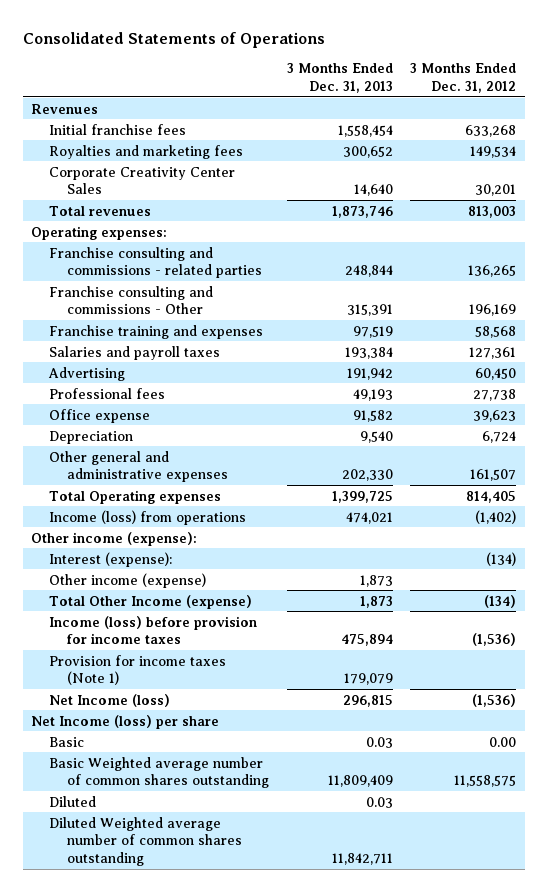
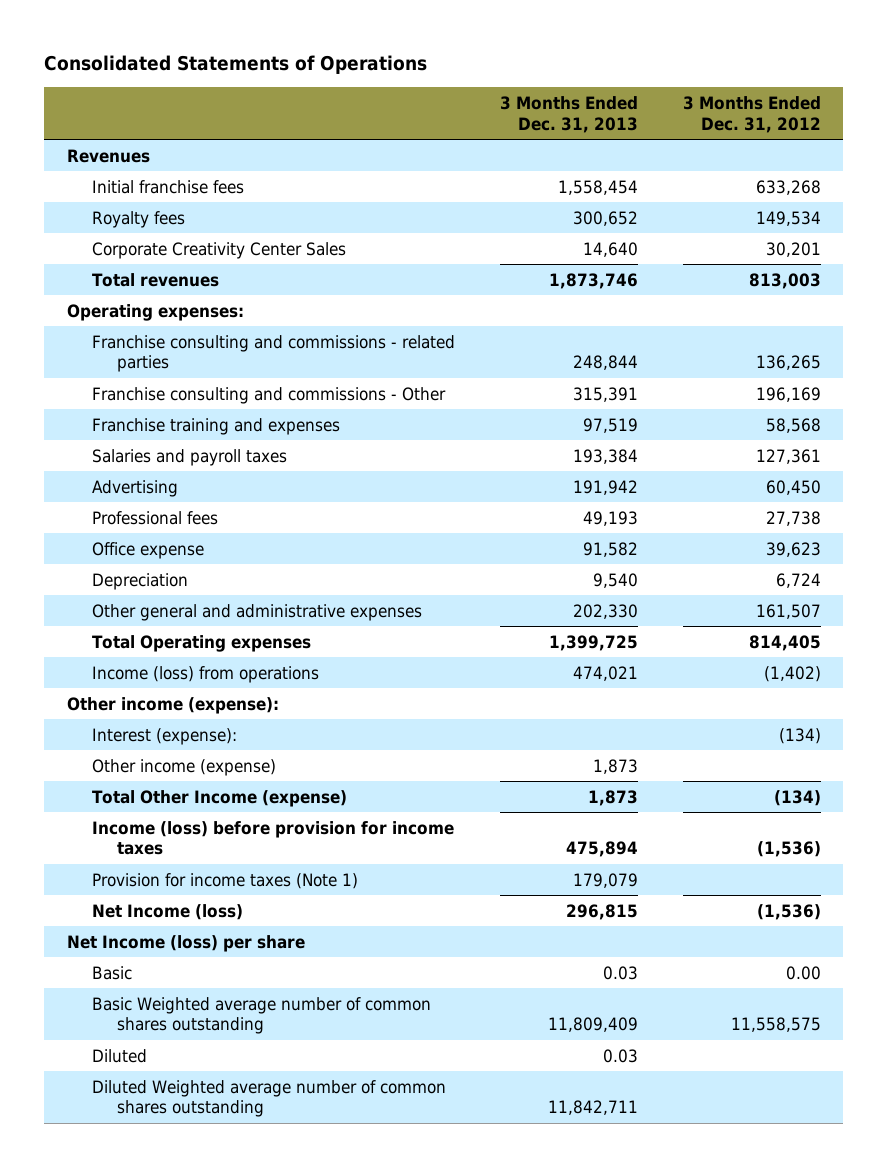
- Royalties and marketing fees | 300,652 | 149,534
+ Royalty fees | 300,652 | 149,534

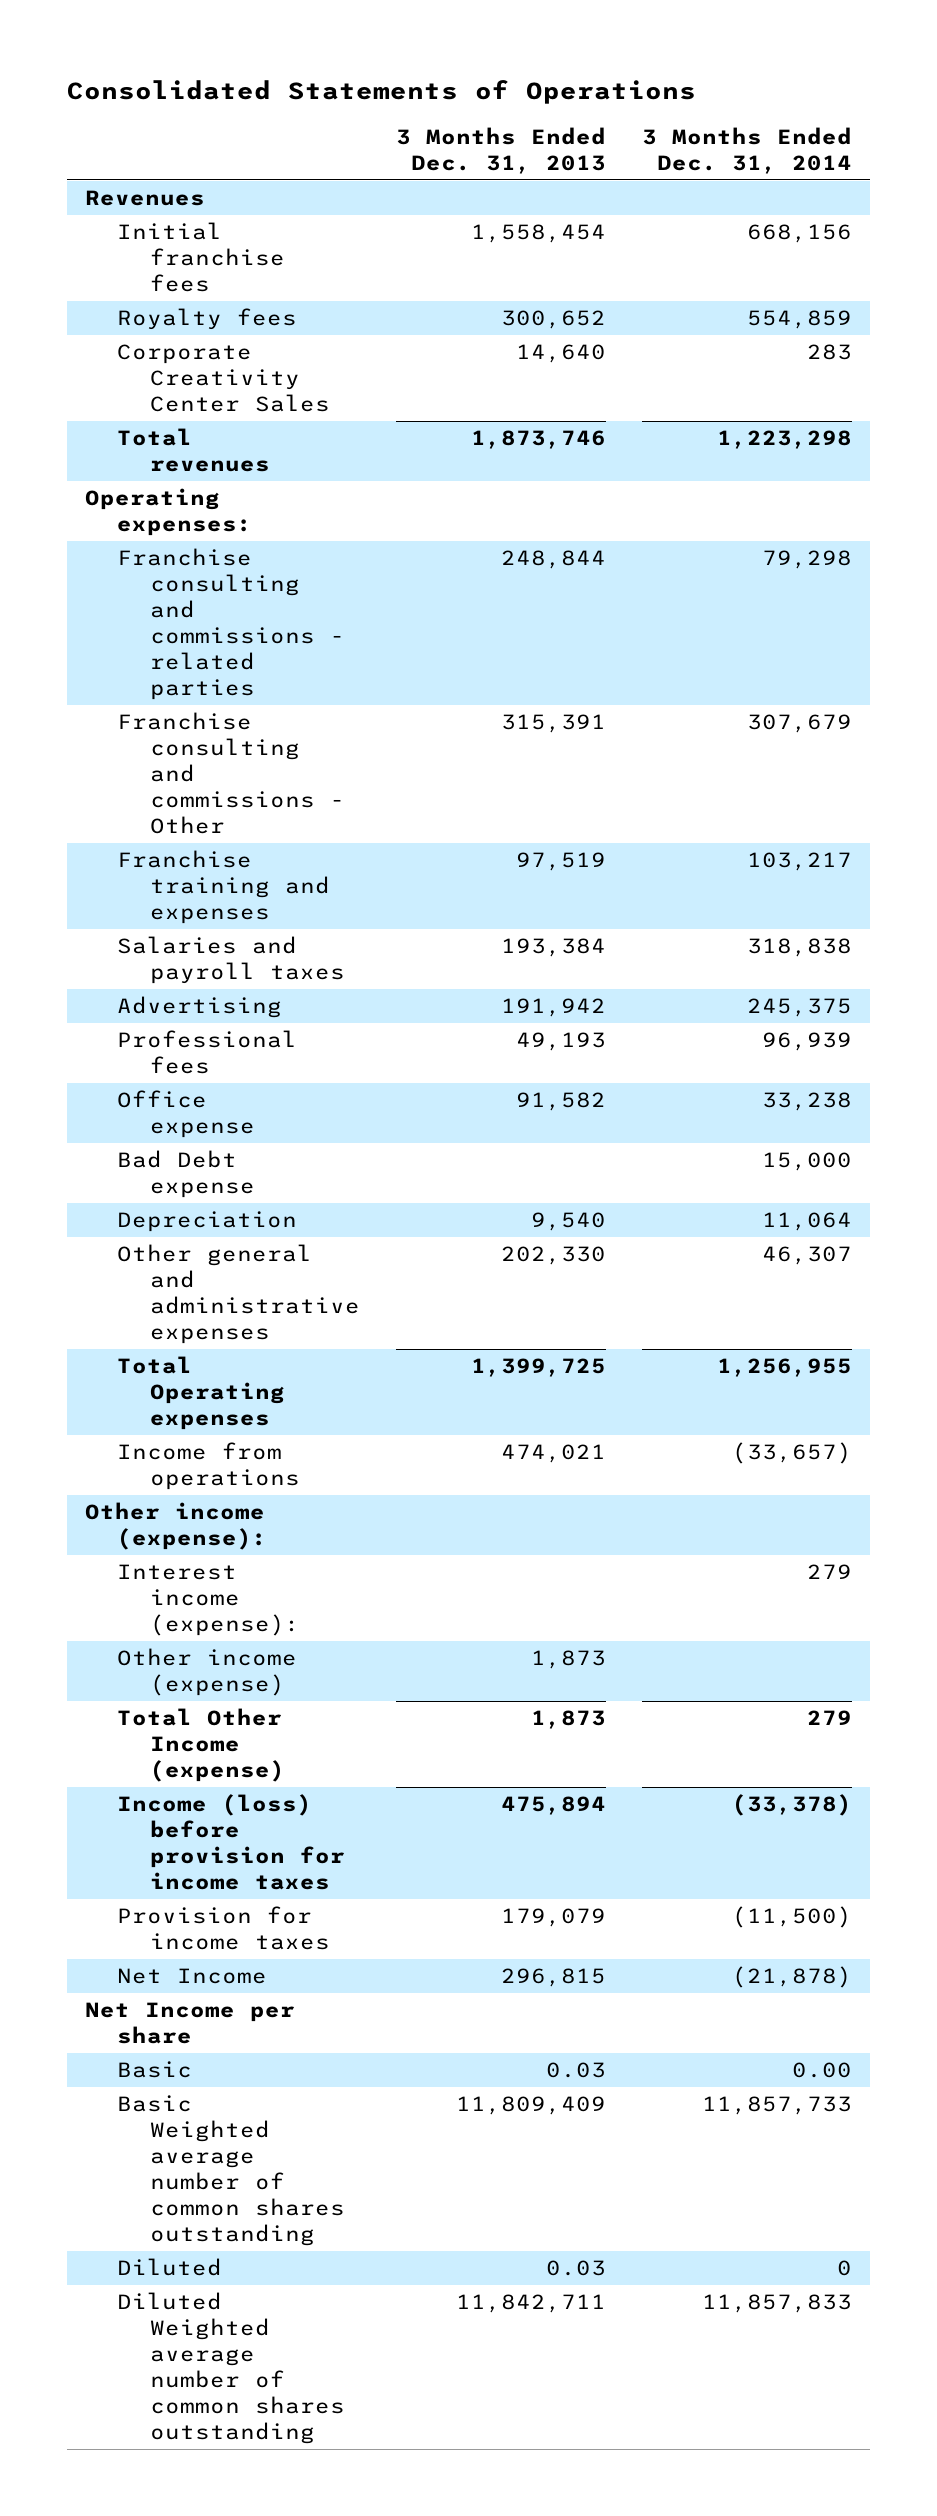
- | 3 Months Ended Dec. 31, 2013 | 3 Months Ended Dec. 31, 2012
+ | 3 Months Ended Dec. 31, 2013 | 3 Months Ended Dec. 31, 2014
+ Bad Debt expense | | 15,000
- Income (loss) from operations | 474,021 | (1,402)
+ Income from operations | 474,021 | (33,657)
- Interest (expense): | | (134)
+ Interest income (expense): | | 279
- Provision for income taxes (Note 1) | 179,079 |
- Net Income (loss) | 296,815 | (1,536)
- Net Income (loss) per share
+ Provision for income taxes | 179,079 | (11,500)
+ Net Income | 296,815 | (21,878)
+ Net Income per share

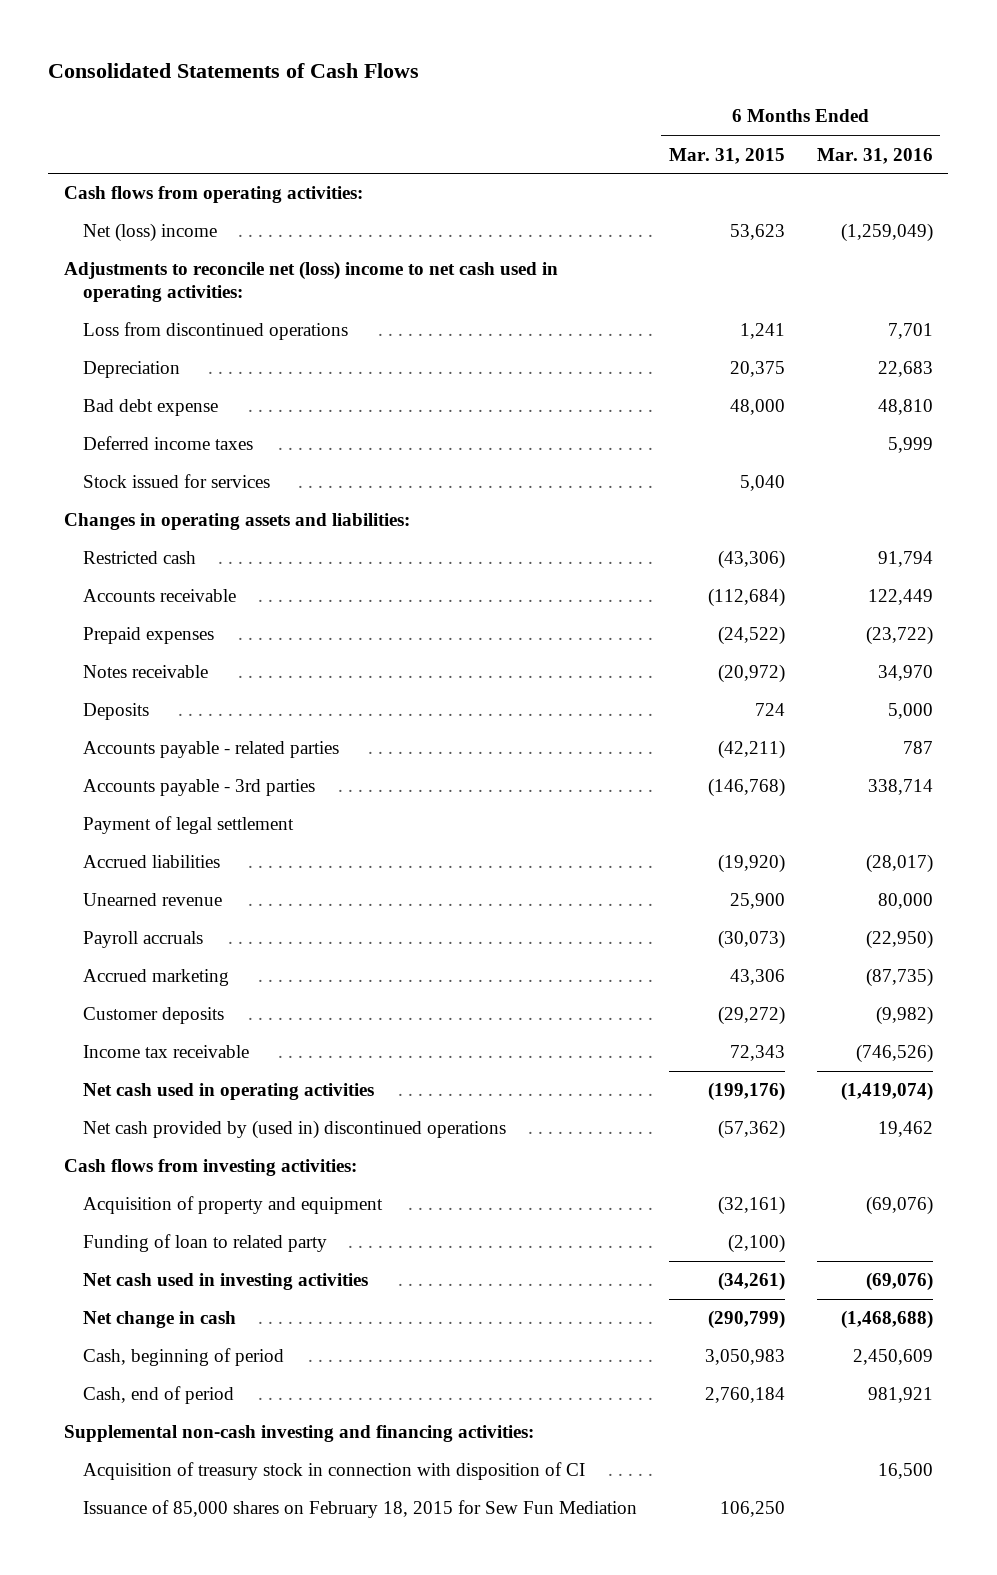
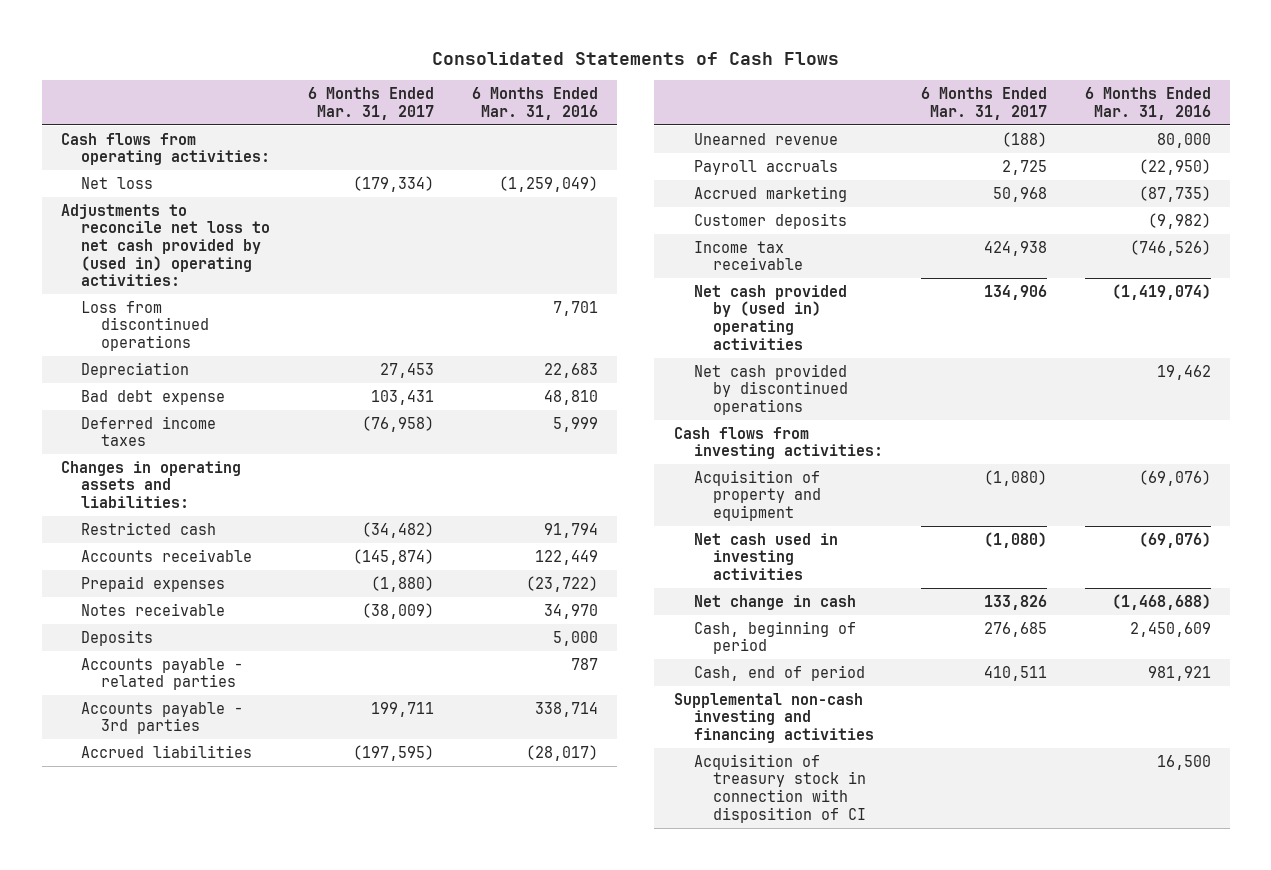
- | 6 Months Ended Mar. 31, 2015 | 6 Months Ended Mar. 31, 2016
+ | 6 Months Ended Mar. 31, 2017 | 6 Months Ended Mar. 31, 2016
- Net (loss) income | 53,623 | (1,259,049)
- Adjustments to reconcile net (loss) income to net cash used in operating activities:
+ Net loss | (179,334) | (1,259,049)
+ Adjustments to reconcile net loss to net cash provided by (used in) operating activities:
- Stock issued for services | 5,040 |
- Payment of legal settlement
- Net cash used in operating activities | (199,176) | (1,419,074)
- Net cash provided by (used in) discontinued operations | (57,362) | 19,462
+ Net cash provided by (used in) operating activities | 134,906 | (1,419,074)
+ Net cash provided by discontinued operations | | 19,462
- Funding of loan to related party | (2,100) |
- Supplemental non-cash investing and financing activities:
+ Supplemental non-cash investing and financing activities
- Issuance of 85,000 shares on February 18, 2015 for Sew Fun Mediation | 106,250 |

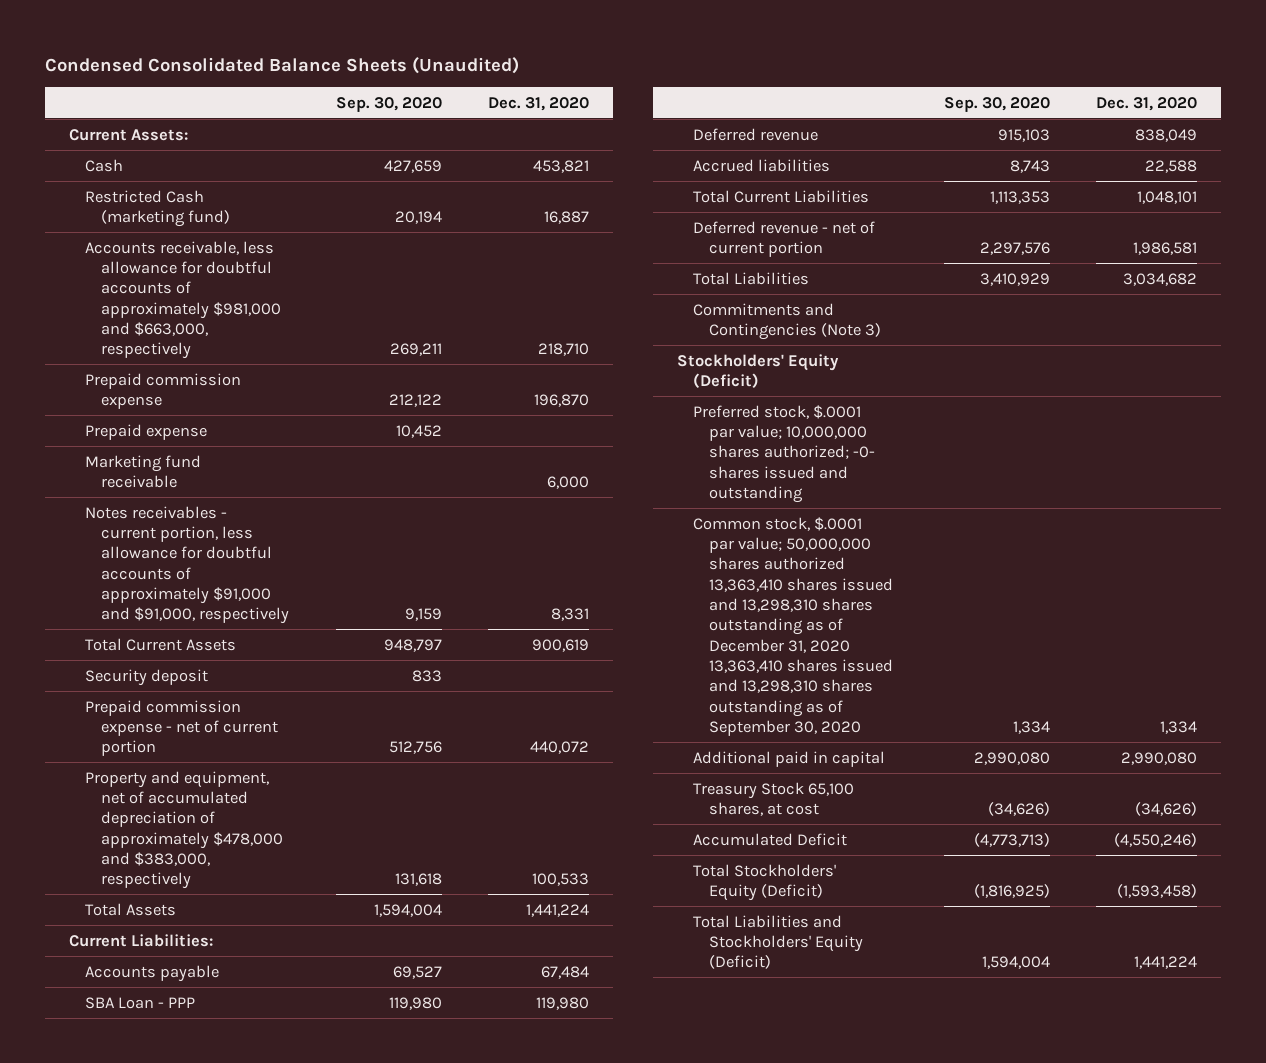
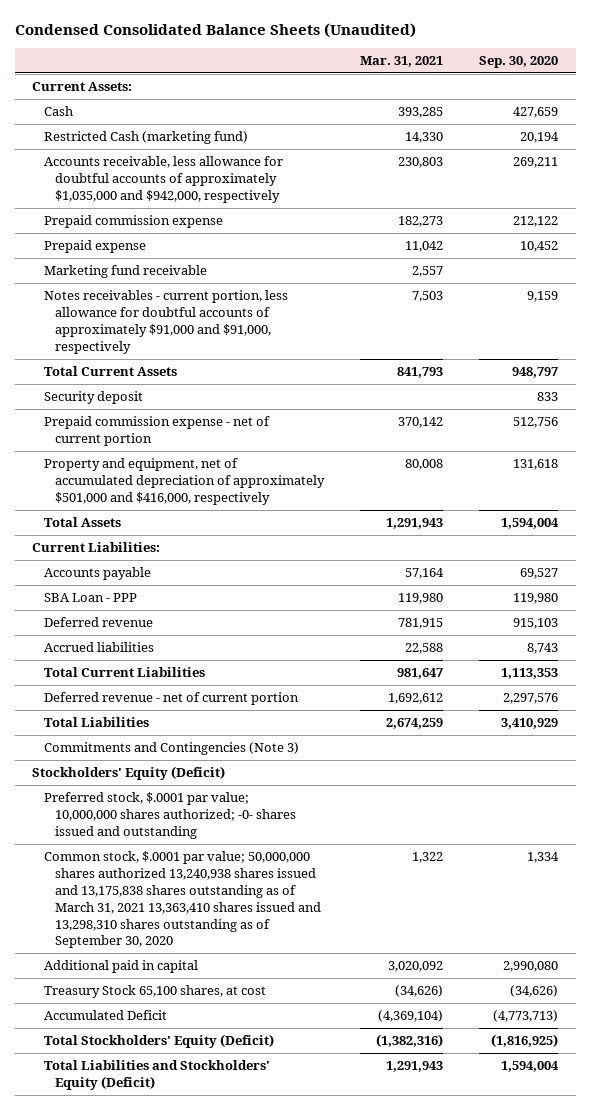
- | Sep. 30, 2020 | Dec. 31, 2020
+ | Mar. 31, 2021 | Sep. 30, 2020
- Accounts receivable, less allowance for doubtful accounts of approximately $981,000 and $663,000, respectively | 269,211 | 218,710
+ Accounts receivable, less allowance for doubtful accounts of approximately $1,035,000 and $942,000, respectively | 230,803 | 269,211
- Property and equipment, net of accumulated depreciation of approximately $478,000 and $383,000, respectively | 131,618 | 100,533
+ Property and equipment, net of accumulated depreciation of approximately $501,000 and $416,000, respectively | 80,008 | 131,618
- Common stock, $.0001 par value; 50,000,000 shares authorized 13,363,410 shares issued and 13,298,310 shares outstanding as of December 31, 2020 13,363,410 shares issued and 13,298,310 shares outstanding as of September 30, 2020 | 1,334 | 1,334
+ Common stock, $.0001 par value; 50,000,000 shares authorized 13,240,938 shares issued and 13,175,838 shares outstanding as of March 31, 2021 13,363,410 shares issued and 13,298,310 shares outstanding as of September 30, 2020 | 1,322 | 1,334

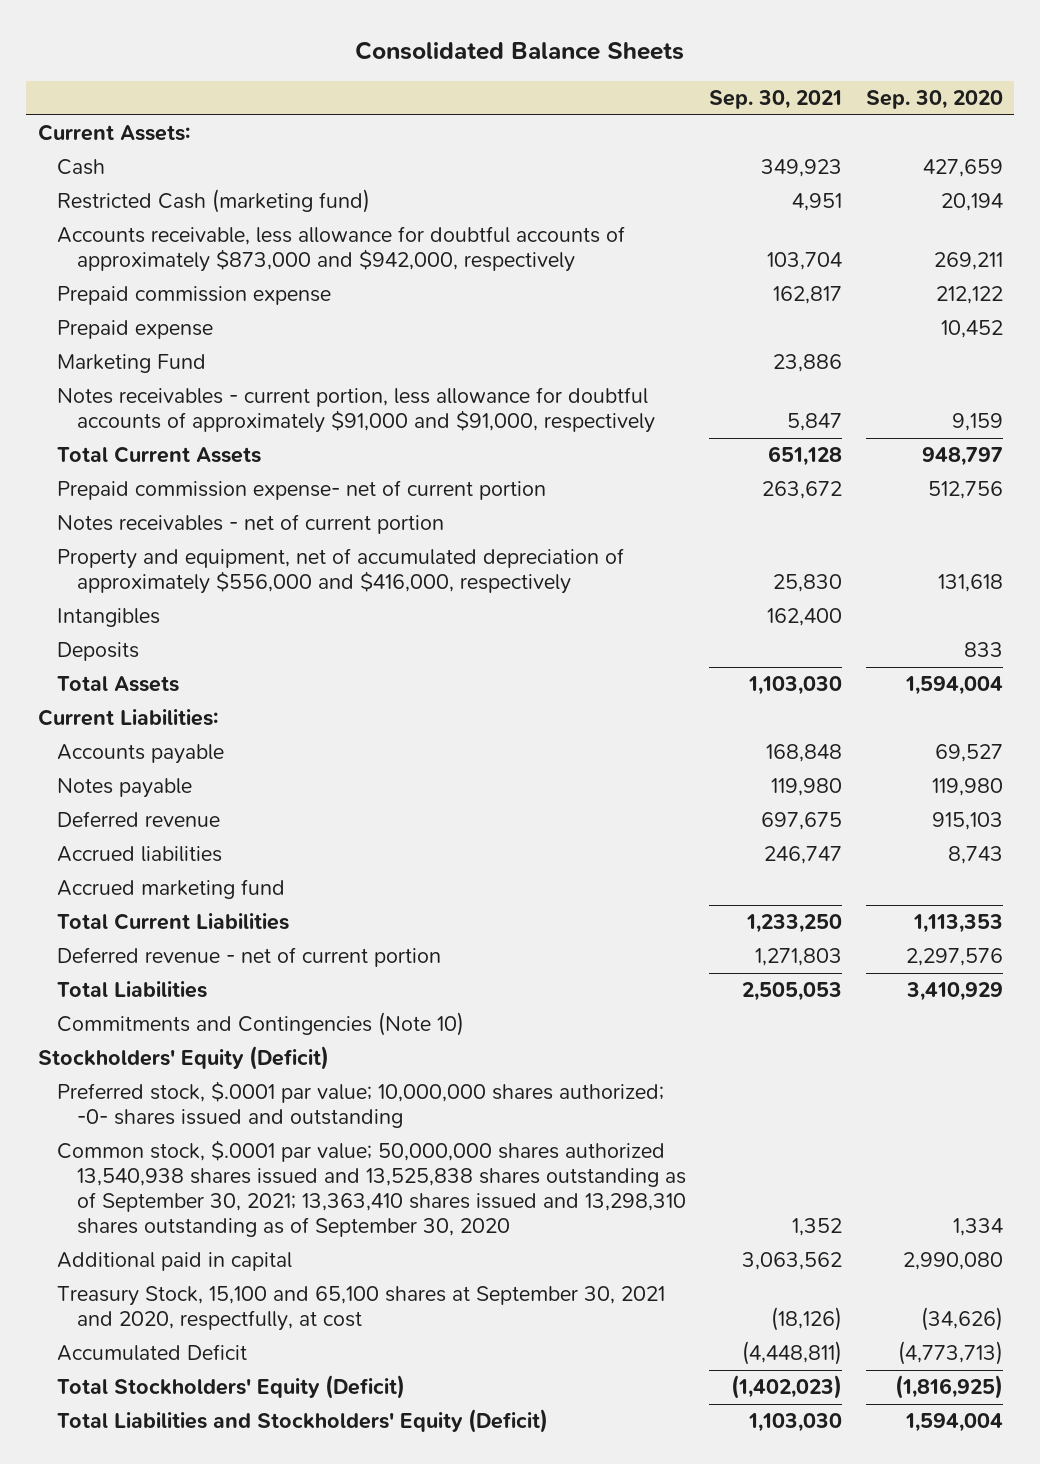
- Condensed Consolidated Balance Sheets (Unaudited)
+ Consolidated Balance Sheets
- | Mar. 31, 2021 | Sep. 30, 2020
+ | Sep. 30, 2021 | Sep. 30, 2020
- Accounts receivable, less allowance for doubtful accounts of approximately $1,035,000 and $942,000, respectively | 230,803 | 269,211
+ Accounts receivable, less allowance for doubtful accounts of approximately $873,000 and $942,000, respectively | 103,704 | 269,211
- Marketing fund receivable | 2,557 |
+ Marketing Fund | 23,886 |
- Security deposit | | 833
- Prepaid commission expense - net of current portion | 370,142 | 512,756
- Property and equipment, net of accumulated depreciation of approximately $501,000 and $416,000, respectively | 80,008 | 131,618
+ Prepaid commission expense- net of current portion | 263,672 | 512,756
+ Notes receivables - net of current portion
+ Property and equipment, net of accumulated depreciation of approximately $556,000 and $416,000, respectively | 25,830 | 131,618
+ Intangibles | 162,400 |
+ Deposits | | 833
- SBA Loan - PPP | 119,980 | 119,980
+ Notes payable | 119,980 | 119,980
+ Accrued marketing fund
- Commitments and Contingencies (Note 3)
+ Commitments and Contingencies (Note 10)
- Common stock, $.0001 par value; 50,000,000 shares authorized 13,240,938 shares issued and 13,175,838 shares outstanding as of March 31, 2021 13,363,410 shares issued and 13,298,310 shares outstanding as of September 30, 2020 | 1,322 | 1,334
+ Common stock, $.0001 par value; 50,000,000 shares authorized 13,540,938 shares issued and 13,525,838 shares outstanding as of September 30, 2021; 13,363,410 shares issued and 13,298,310 shares outstanding as of September 30, 2020 | 1,352 | 1,334
- Treasury Stock 65,100 shares, at cost | (34,626) | (34,626)
+ Treasury Stock, 15,100 and 65,100 shares at September 30, 2021 and 2020, respectfully, at cost | (18,126) | (34,626)

